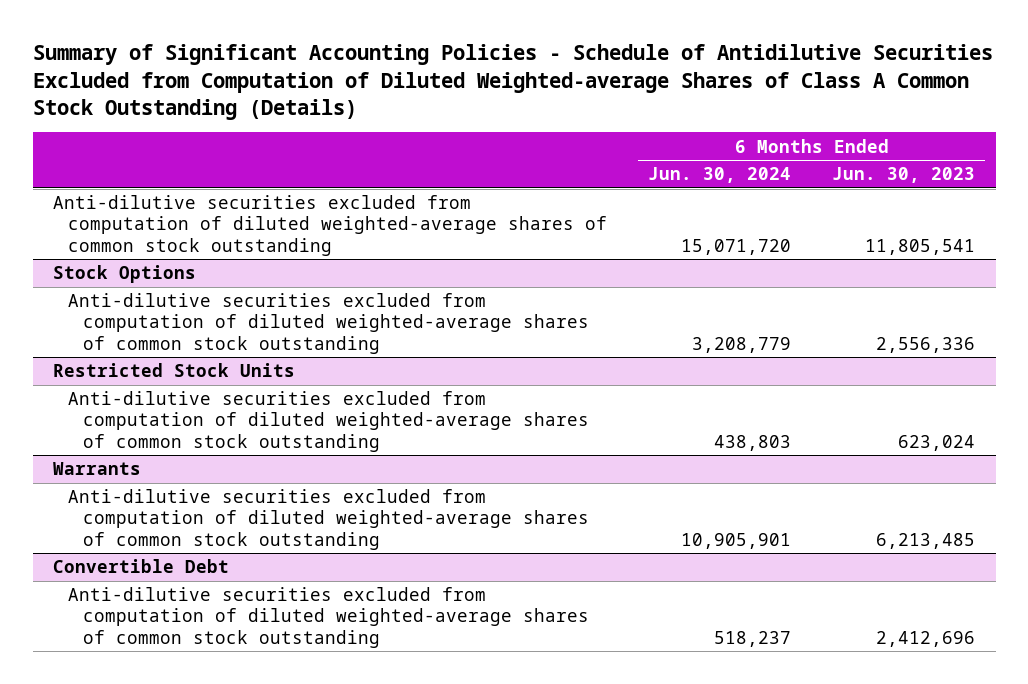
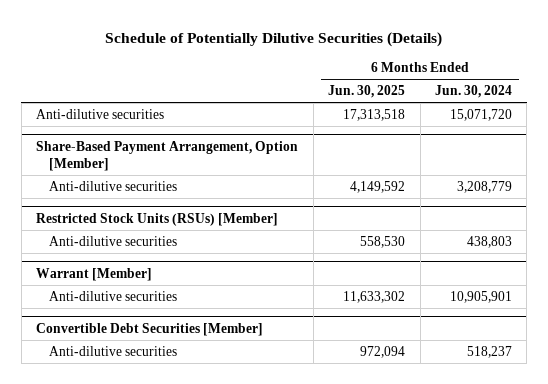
- Summary of Significant Accounting Policies - Schedule of Antidilutive Securities Excluded from Computation of Diluted Weighted-average Shares of Class A Common Stock Outstanding (Details)
+ Schedule of Potentially Dilutive Securities (Details)
- | 6 Months Ended Jun. 30, 2024 | 6 Months Ended Jun. 30, 2023
+ | 6 Months Ended Jun. 30, 2025 | 6 Months Ended Jun. 30, 2024
- Anti-dilutive securities excluded from computation of diluted weighted-average shares of common stock outstanding | 15,071,720 | 11,805,541
- Stock Options
- Anti-dilutive securities excluded from computation of diluted weighted-average shares of common stock outstanding | 3,208,779 | 2,556,336
- Restricted Stock Units
- Anti-dilutive securities excluded from computation of diluted weighted-average shares of common stock outstanding | 438,803 | 623,024
- Warrants
- Anti-dilutive securities excluded from computation of diluted weighted-average shares of common stock outstanding | 10,905,901 | 6,213,485
- Convertible Debt
- Anti-dilutive securities excluded from computation of diluted weighted-average shares of common stock outstanding | 518,237 | 2,412,696
+ Anti-dilutive securities | 17,313,518 | 15,071,720
+ Share-Based Payment Arrangement, Option [Member]
+ Anti-dilutive securities | 4,149,592 | 3,208,779
+ Restricted Stock Units (RSUs) [Member]
+ Anti-dilutive securities | 558,530 | 438,803
+ Warrant [Member]
+ Anti-dilutive securities | 11,633,302 | 10,905,901
+ Convertible Debt Securities [Member]
+ Anti-dilutive securities | 972,094 | 518,237

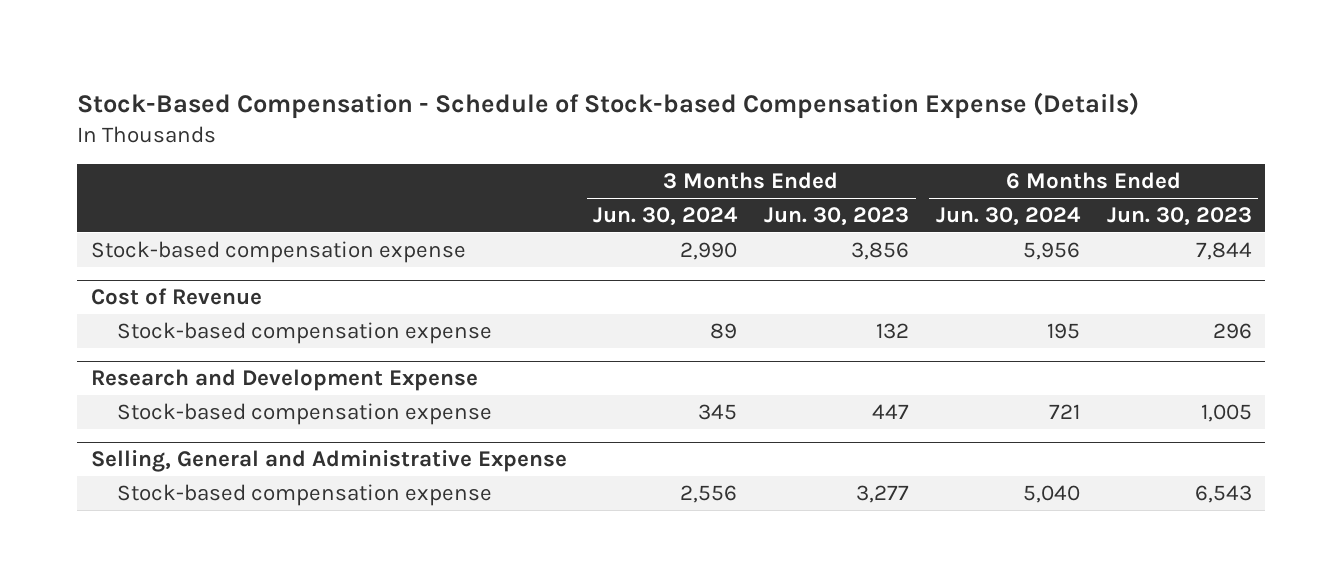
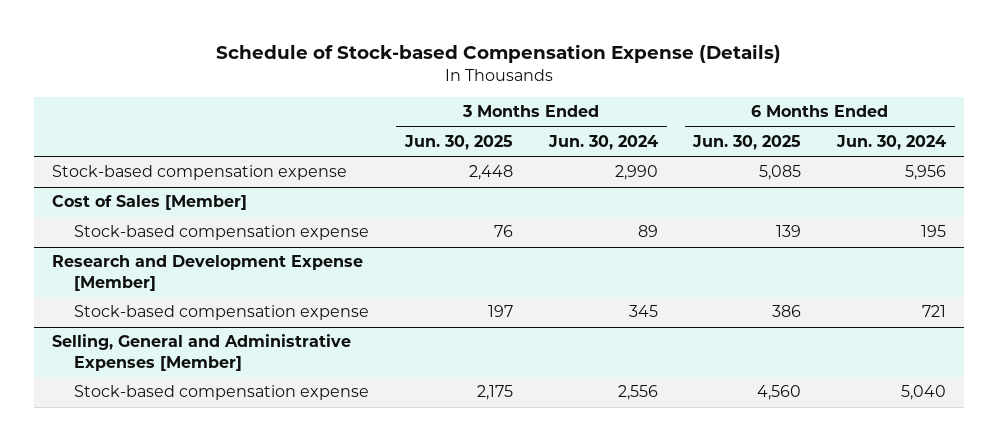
- Stock-Based Compensation - Schedule of Stock-based Compensation Expense (Details)
+ Schedule of Stock-based Compensation Expense (Details)
- | 3 Months Ended Jun. 30, 2024 | 3 Months Ended Jun. 30, 2023 | 6 Months Ended Jun. 30, 2024 | 6 Months Ended Jun. 30, 2023
+ | 3 Months Ended Jun. 30, 2025 | 3 Months Ended Jun. 30, 2024 | 6 Months Ended Jun. 30, 2025 | 6 Months Ended Jun. 30, 2024
- Cost of Revenue
+ Cost of Sales [Member]
- Research and Development Expense
+ Research and Development Expense [Member]
- Selling, General and Administrative Expense
+ Selling, General and Administrative Expenses [Member]

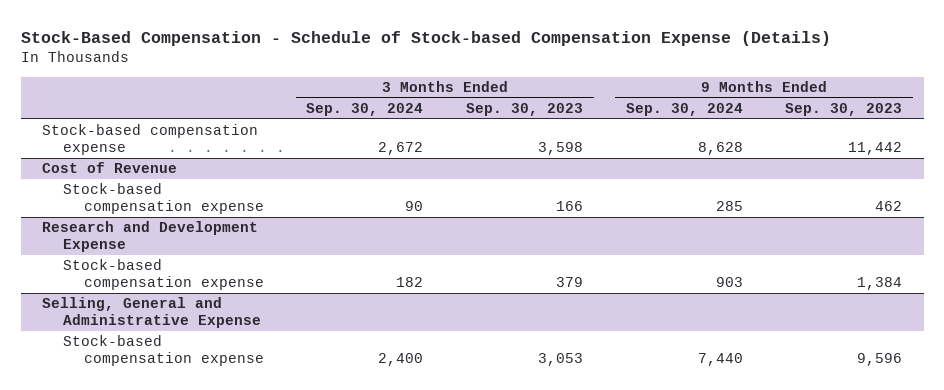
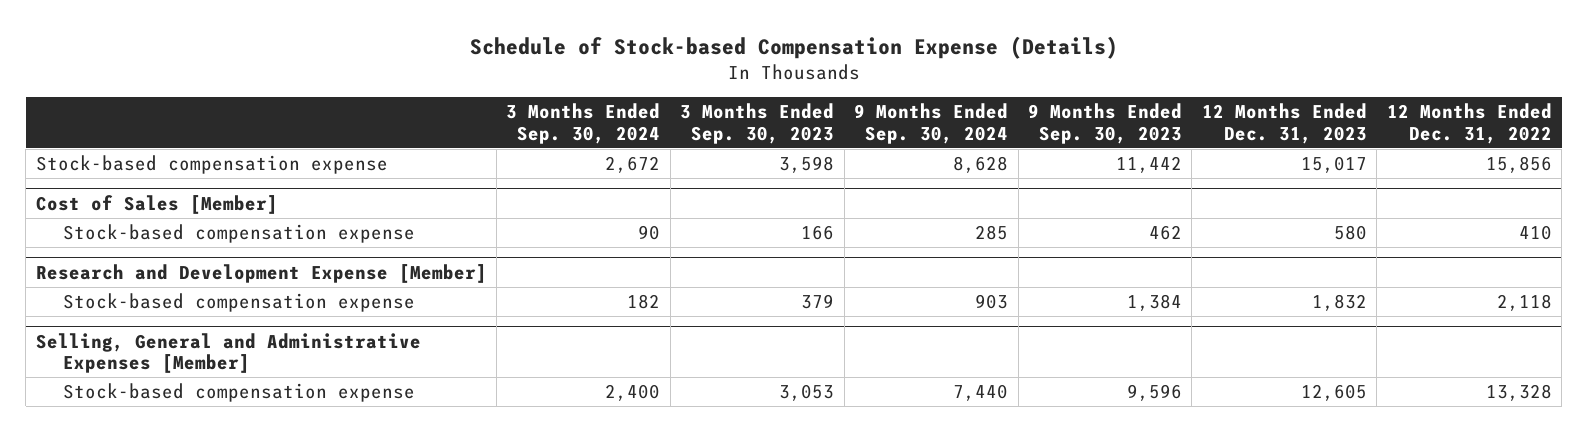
- Stock-Based Compensation - Schedule of Stock-based Compensation Expense (Details)
+ Schedule of Stock-based Compensation Expense (Details)
- | 3 Months Ended Sep. 30, 2024 | 3 Months Ended Sep. 30, 2023 | 9 Months Ended Sep. 30, 2024 | 9 Months Ended Sep. 30, 2023
+ | 3 Months Ended Sep. 30, 2024 | 3 Months Ended Sep. 30, 2023 | 9 Months Ended Sep. 30, 2024 | 9 Months Ended Sep. 30, 2023 | 12 Months Ended Dec. 31, 2023 | 12 Months Ended Dec. 31, 2022
- Cost of Revenue
+ Cost of Sales [Member]
- Research and Development Expense
+ Research and Development Expense [Member]
- Selling, General and Administrative Expense
+ Selling, General and Administrative Expenses [Member]

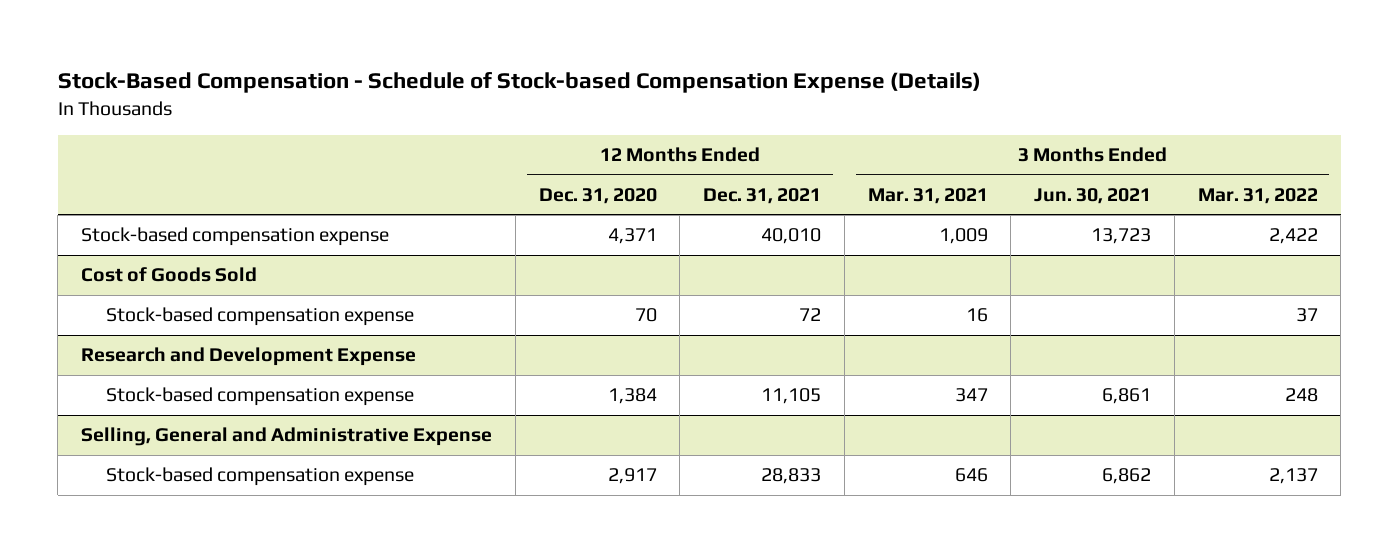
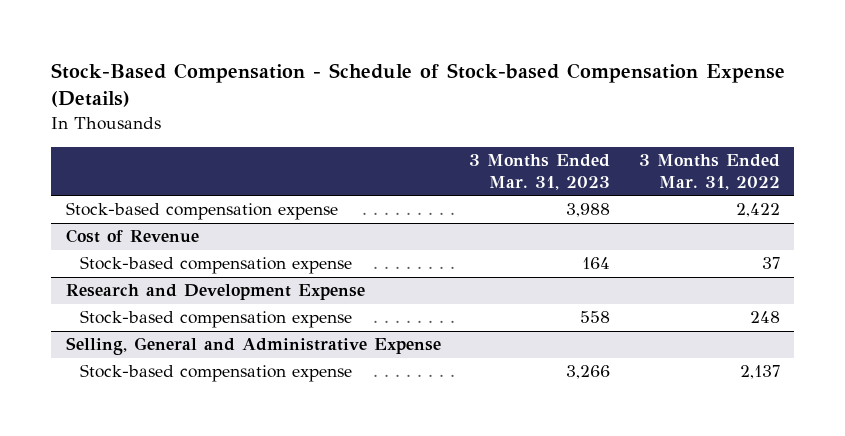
- | 12 Months Ended Dec. 31, 2020 | 12 Months Ended Dec. 31, 2021 | 3 Months Ended Mar. 31, 2021 | 3 Months Ended Jun. 30, 2021 | 3 Months Ended Mar. 31, 2022
+ | 3 Months Ended Mar. 31, 2023 | 3 Months Ended Mar. 31, 2022
- Cost of Goods Sold
+ Cost of Revenue

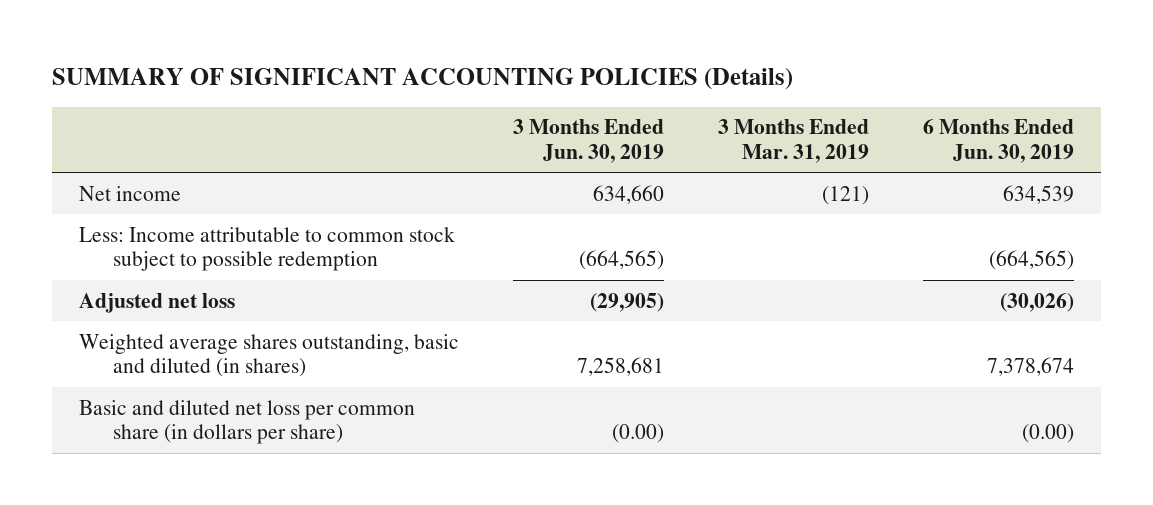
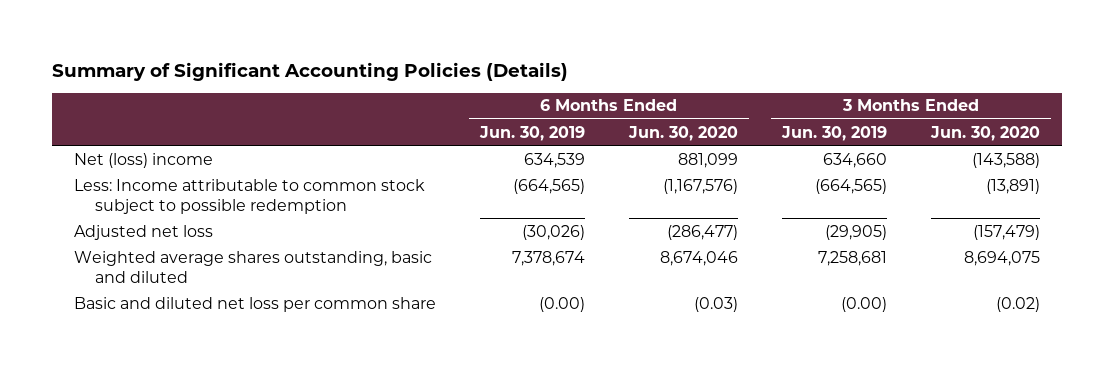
- SUMMARY OF SIGNIFICANT ACCOUNTING POLICIES (Details)
+ Summary of Significant Accounting Policies (Details)
- | 3 Months Ended Jun. 30, 2019 | 3 Months Ended Mar. 31, 2019 | 6 Months Ended Jun. 30, 2019
+ | 6 Months Ended Jun. 30, 2019 | 6 Months Ended Jun. 30, 2020 | 3 Months Ended Jun. 30, 2019 | 3 Months Ended Jun. 30, 2020
- Net income | 634,660 | (121) | 634,539
+ Net (loss) income | 634,539 | 881,099 | 634,660 | (143,588)
- Weighted average shares outstanding, basic and diluted (in shares) | 7,258,681 | | 7,378,674
- Basic and diluted net loss per common share (in dollars per share) | (0.00) | | (0.00)
+ Weighted average shares outstanding, basic and diluted | 7,378,674 | 8,674,046 | 7,258,681 | 8,694,075
+ Basic and diluted net loss per common share | (0.00) | (0.03) | (0.00) | (0.02)

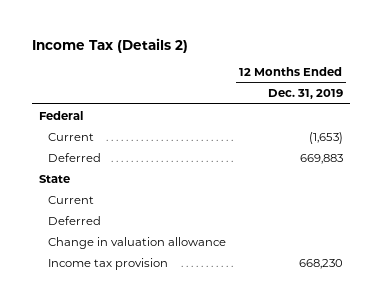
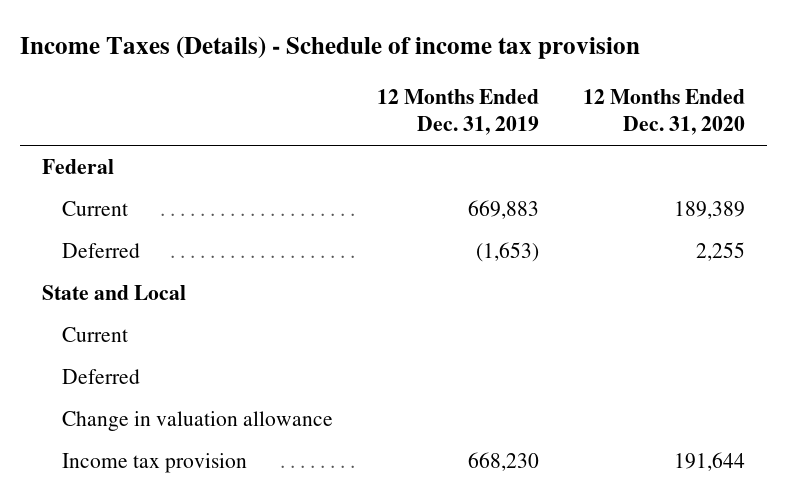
- Income Tax (Details 2)
+ Income Taxes (Details) - Schedule of income tax provision
- | 12 Months Ended Dec. 31, 2019
+ | 12 Months Ended Dec. 31, 2019 | 12 Months Ended Dec. 31, 2020
- Current | (1,653)
- Deferred | 669,883
- State
+ Current | 669,883 | 189,389
+ Deferred | (1,653) | 2,255
+ State and Local

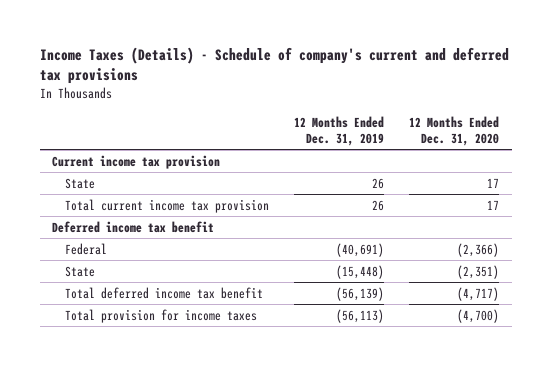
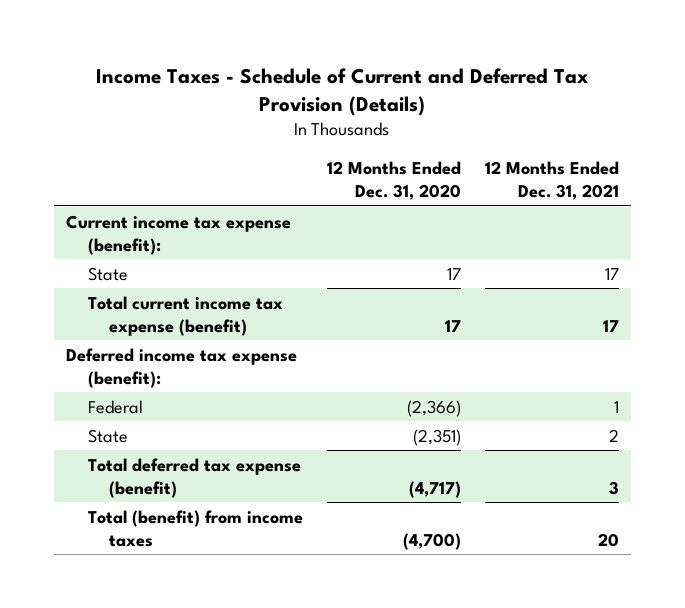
- Income Taxes (Details) - Schedule of company's current and deferred tax provisions
+ Income Taxes - Schedule of Current and Deferred Tax Provision (Details)
- | 12 Months Ended Dec. 31, 2019 | 12 Months Ended Dec. 31, 2020
+ | 12 Months Ended Dec. 31, 2020 | 12 Months Ended Dec. 31, 2021
- Current income tax provision
+ Current income tax expense (benefit):
- Total current income tax provision | 26 | 17
- Deferred income tax benefit
+ Total current income tax expense (benefit) | 17 | 17
+ Deferred income tax expense (benefit):
- Total deferred income tax benefit | (56,139) | (4,717)
- Total provision for income taxes | (56,113) | (4,700)
+ Total deferred tax expense (benefit) | (4,717) | 3
+ Total (benefit) from income taxes | (4,700) | 20

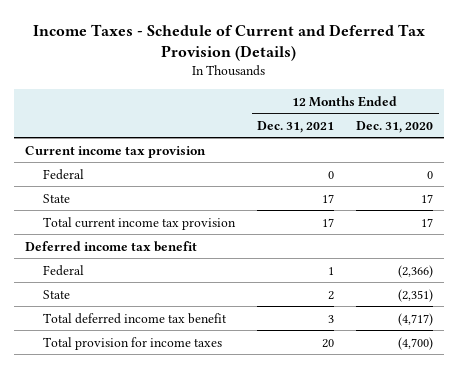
- | 12 Months Ended Dec. 31, 2020 | 12 Months Ended Dec. 31, 2021
+ | 12 Months Ended Dec. 31, 2021 | 12 Months Ended Dec. 31, 2020
- Current income tax expense (benefit):
+ Current income tax provision
+ Federal | 0 | 0
- Total current income tax expense (benefit) | 17 | 17
- Deferred income tax expense (benefit):
+ Total current income tax provision | 17 | 17
+ Deferred income tax benefit
- Total deferred tax expense (benefit) | (4,717) | 3
- Total (benefit) from income taxes | (4,700) | 20
+ Total deferred income tax benefit | 3 | (4,717)
+ Total provision for income taxes | 20 | (4,700)

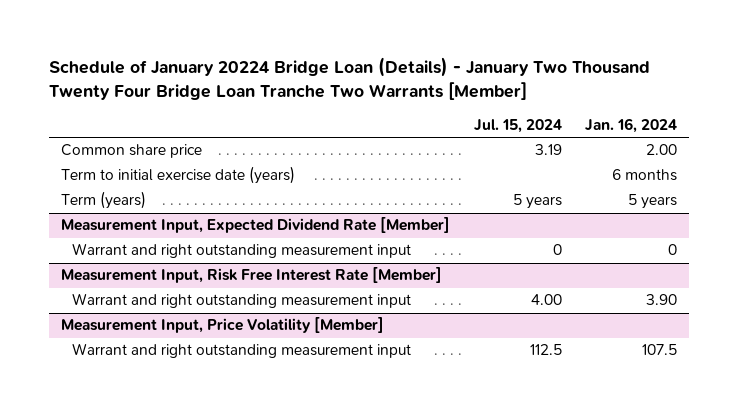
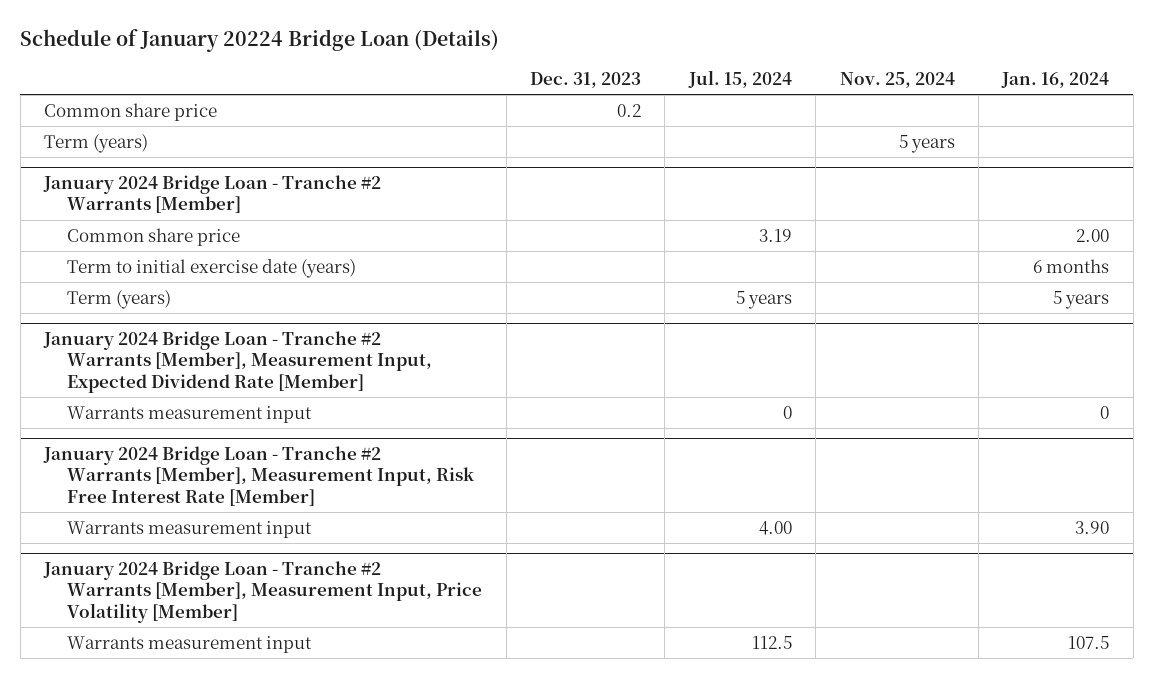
- Schedule of January 20224 Bridge Loan (Details) - January Two Thousand Twenty Four Bridge Loan Tranche Two Warrants [Member]
+ Schedule of January 20224 Bridge Loan (Details)
- | Jul. 15, 2024 | Jan. 16, 2024
+ | Dec. 31, 2023 | Jul. 15, 2024 | Nov. 25, 2024 | Jan. 16, 2024
+ Common share price | 0.2 | | |
+ Term (years) | | | 5 years |
+ January 2024 Bridge Loan - Tranche #2 Warrants [Member]
- Measurement Input, Expected Dividend Rate [Member]
- Warrant and right outstanding measurement input | 0 | 0
- Measurement Input, Risk Free Interest Rate [Member]
- Warrant and right outstanding measurement input | 4.00 | 3.90
- Measurement Input, Price Volatility [Member]
- Warrant and right outstanding measurement input | 112.5 | 107.5
+ January 2024 Bridge Loan - Tranche #2 Warrants [Member], Measurement Input, Expected Dividend Rate [Member]
+ Warrants measurement input | | 0 | | 0
+ January 2024 Bridge Loan - Tranche #2 Warrants [Member], Measurement Input, Risk Free Interest Rate [Member]
+ Warrants measurement input | | 4.00 | | 3.90
+ January 2024 Bridge Loan - Tranche #2 Warrants [Member], Measurement Input, Price Volatility [Member]
+ Warrants measurement input | | 112.5 | | 107.5

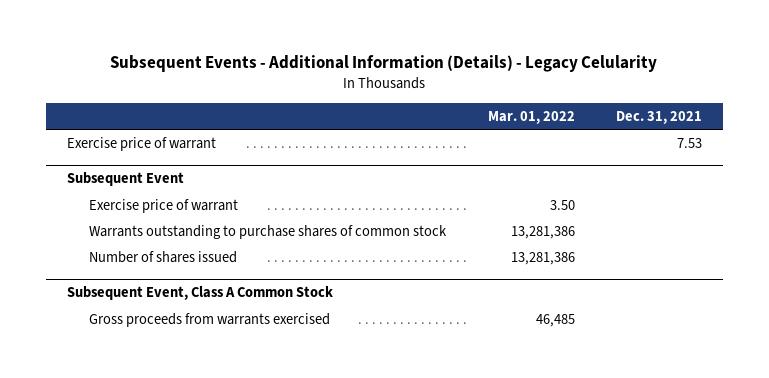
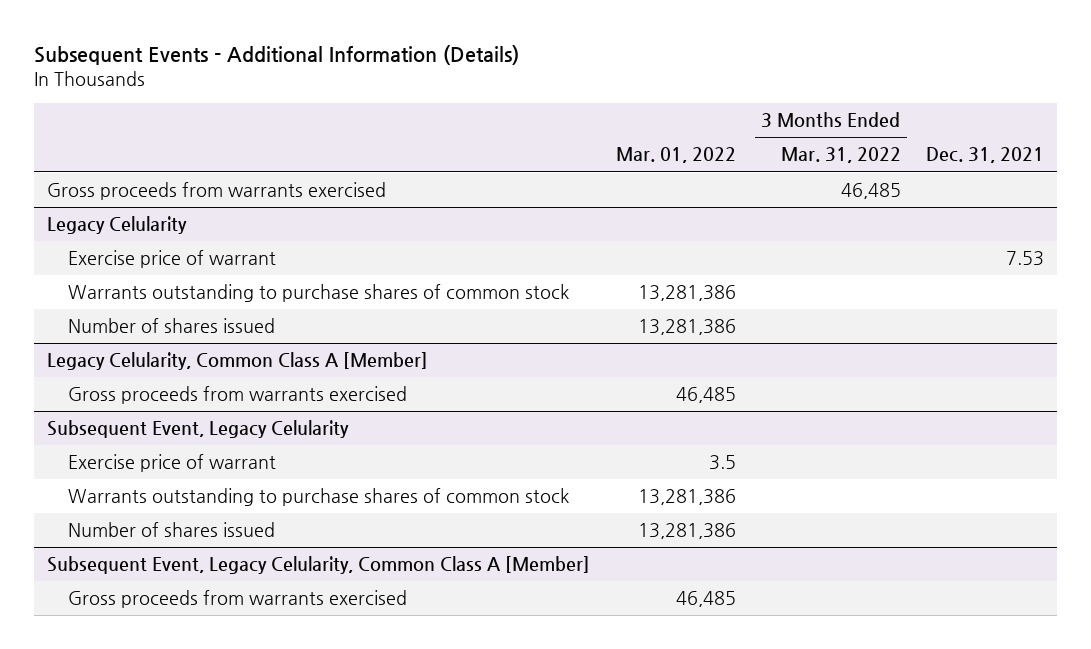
- Subsequent Events - Additional Information (Details) - Legacy Celularity
+ Subsequent Events - Additional Information (Details)
- | Mar. 01, 2022 | Dec. 31, 2021
+ | Mar. 01, 2022 | 3 Months Ended Mar. 31, 2022 | Dec. 31, 2021
+ Gross proceeds from warrants exercised | | 46,485 |
+ Legacy Celularity
- Subsequent Event
- Exercise price of warrant | 3.50 |
- Subsequent Event, Class A Common Stock
+ Legacy Celularity, Common Class A [Member]
+ Subsequent Event, Legacy Celularity
+ Exercise price of warrant | 3.5 | |
+ Warrants outstanding to purchase shares of common stock | 13,281,386 | |
+ Number of shares issued | 13,281,386 | |
+ Subsequent Event, Legacy Celularity, Common Class A [Member]
+ Gross proceeds from warrants exercised | 46,485 | |

